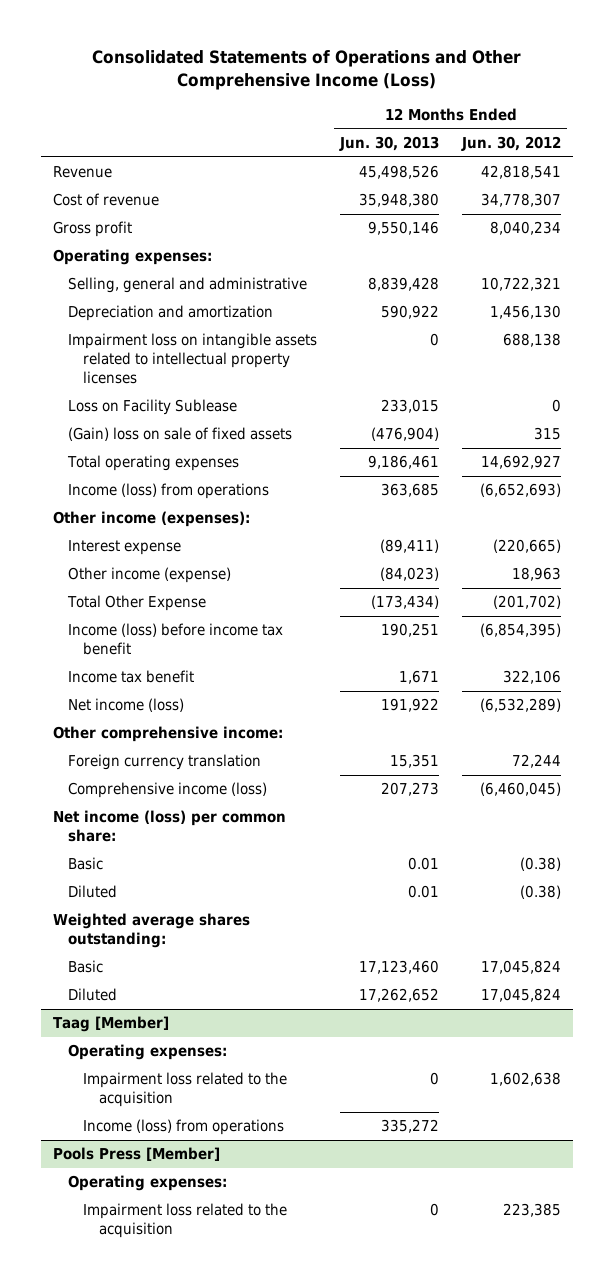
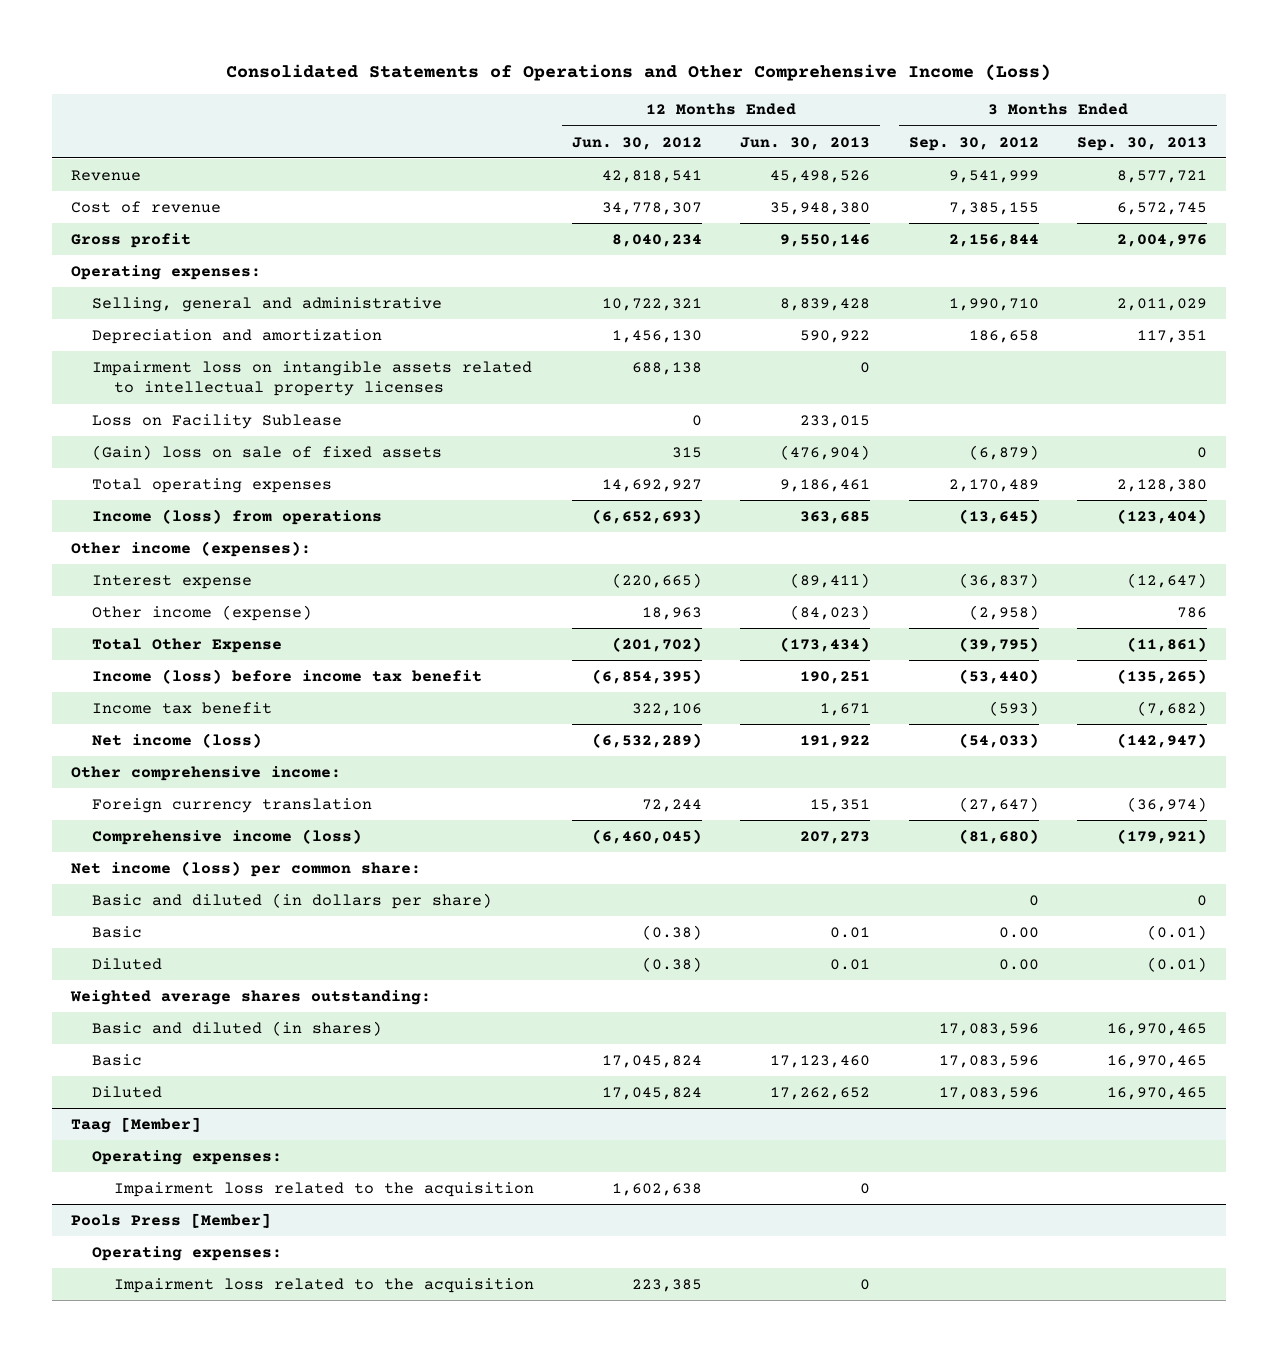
- | 12 Months Ended Jun. 30, 2013 | 12 Months Ended Jun. 30, 2012
+ | 12 Months Ended Jun. 30, 2012 | 12 Months Ended Jun. 30, 2013 | 3 Months Ended Sep. 30, 2012 | 3 Months Ended Sep. 30, 2013
+ Basic and diluted (in dollars per share) | | | 0 | 0
+ Basic and diluted (in shares) | | | 17,083,596 | 16,970,465
@ Taag [Member]
- Income (loss) from operations | 335,272 |

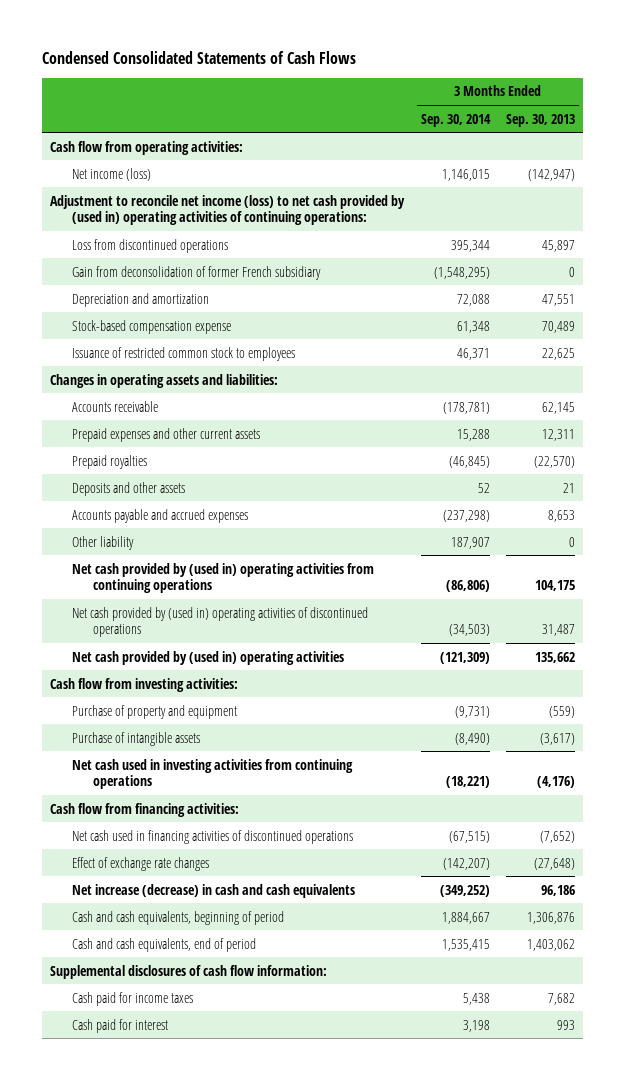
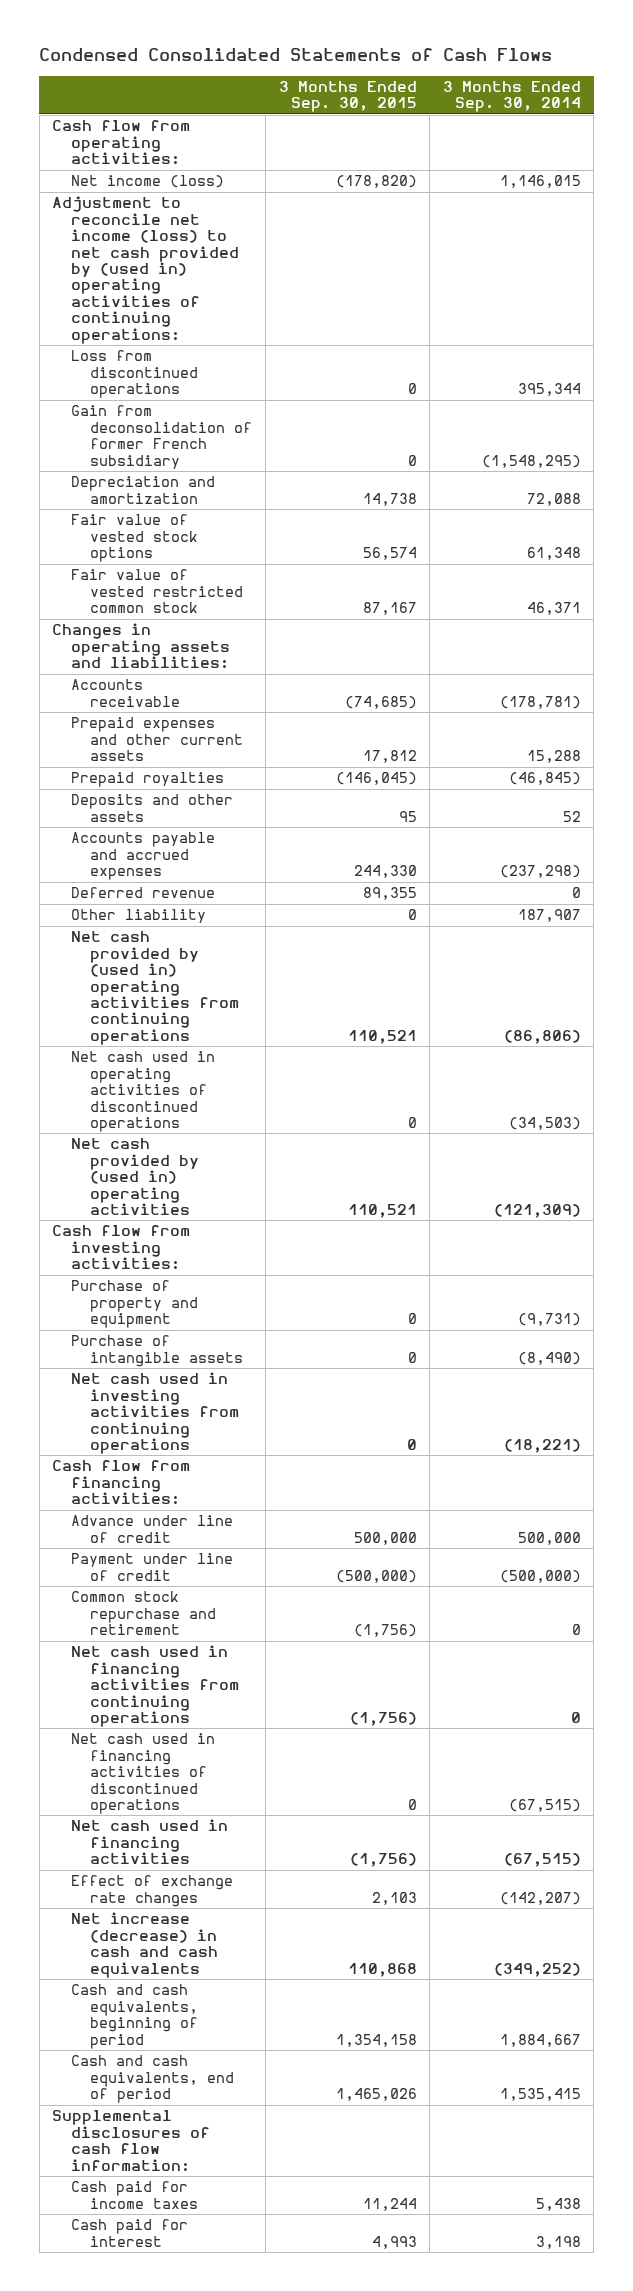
- | 3 Months Ended Sep. 30, 2014 | 3 Months Ended Sep. 30, 2013
+ | 3 Months Ended Sep. 30, 2015 | 3 Months Ended Sep. 30, 2014
- Stock-based compensation expense | 61,348 | 70,489
- Issuance of restricted common stock to employees | 46,371 | 22,625
+ Fair value of vested stock options | 56,574 | 61,348
+ Fair value of vested restricted common stock | 87,167 | 46,371
+ Deferred revenue | 89,355 | 0
- Net cash provided by (used in) operating activities of discontinued operations | (34,503) | 31,487
+ Net cash used in operating activities of discontinued operations | 0 | (34,503)
+ Advance under line of credit | 500,000 | 500,000
+ Payment under line of credit | (500,000) | (500,000)
+ Common stock repurchase and retirement | (1,756) | 0
+ Net cash used in financing activities from continuing operations | (1,756) | 0
+ Net cash used in financing activities | (1,756) | (67,515)

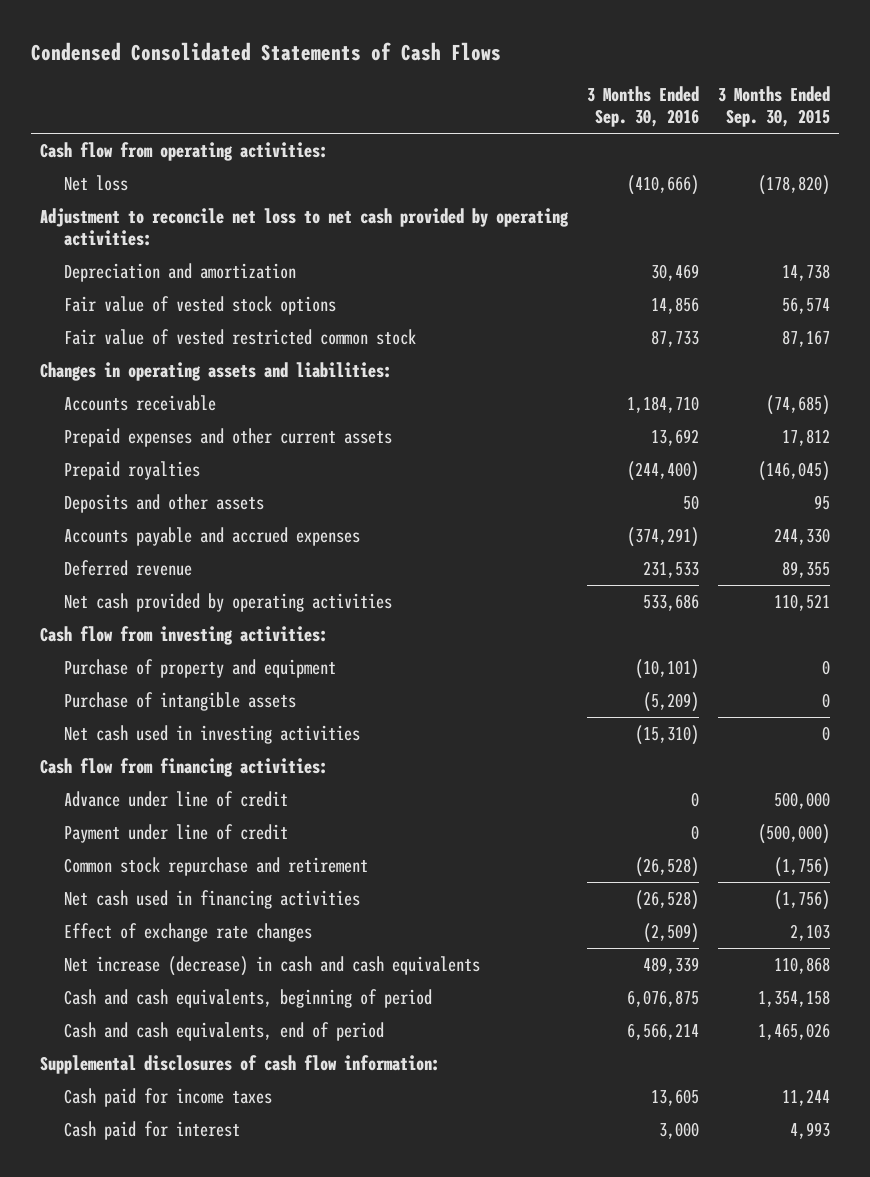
- | 3 Months Ended Sep. 30, 2015 | 3 Months Ended Sep. 30, 2014
+ | 3 Months Ended Sep. 30, 2016 | 3 Months Ended Sep. 30, 2015
- Net income (loss) | (178,820) | 1,146,015
- Adjustment to reconcile net income (loss) to net cash provided by (used in) operating activities of continuing operations:
- Loss from discontinued operations | 0 | 395,344
- Gain from deconsolidation of former French subsidiary | 0 | (1,548,295)
+ Net loss | (410,666) | (178,820)
+ Adjustment to reconcile net loss to net cash provided by operating activities:
- Other liability | 0 | 187,907
- Net cash provided by (used in) operating activities from continuing operations | 110,521 | (86,806)
- Net cash used in operating activities of discontinued operations | 0 | (34,503)
- Net cash provided by (used in) operating activities | 110,521 | (121,309)
+ Net cash provided by operating activities | 533,686 | 110,521
- Net cash used in investing activities from continuing operations | 0 | (18,221)
+ Net cash used in investing activities | (15,310) | 0
- Net cash used in financing activities from continuing operations | (1,756) | 0
- Net cash used in financing activities of discontinued operations | 0 | (67,515)

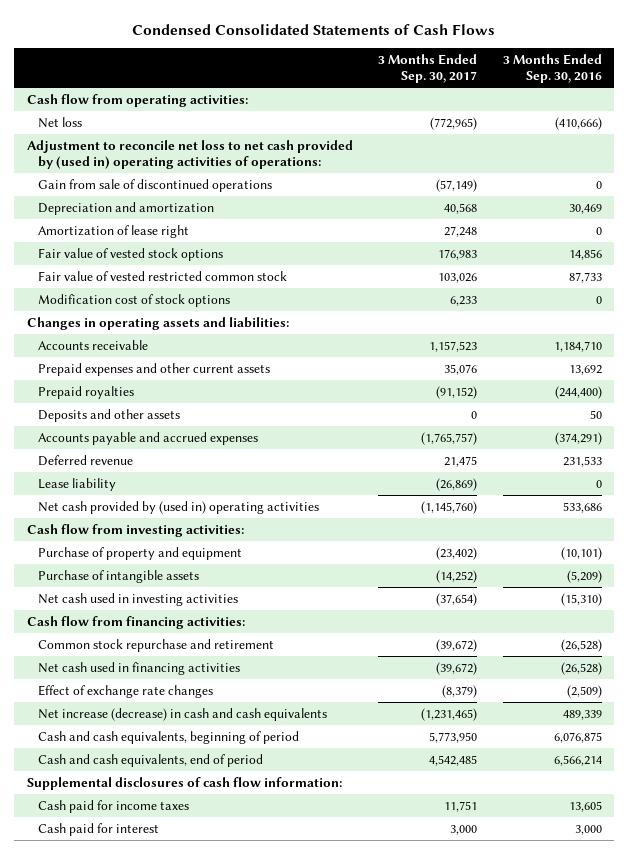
- | 3 Months Ended Sep. 30, 2016 | 3 Months Ended Sep. 30, 2015
+ | 3 Months Ended Sep. 30, 2017 | 3 Months Ended Sep. 30, 2016
- Adjustment to reconcile net loss to net cash provided by operating activities:
+ Adjustment to reconcile net loss to net cash provided by (used in) operating activities of operations:
+ Gain from sale of discontinued operations | (57,149) | 0
+ Amortization of lease right | 27,248 | 0
+ Modification cost of stock options | 6,233 | 0
- Net cash provided by operating activities | 533,686 | 110,521
+ Lease liability | (26,869) | 0
+ Net cash provided by (used in) operating activities | (1,145,760) | 533,686
- Advance under line of credit | 0 | 500,000
- Payment under line of credit | 0 | (500,000)

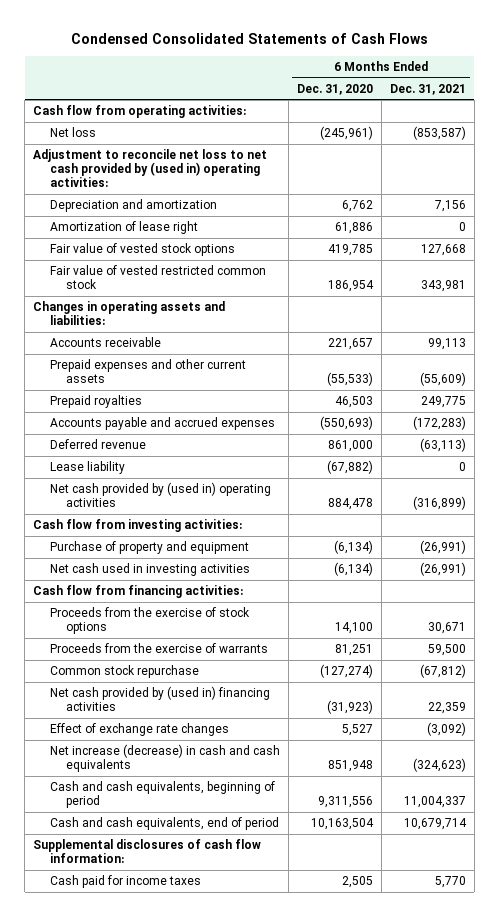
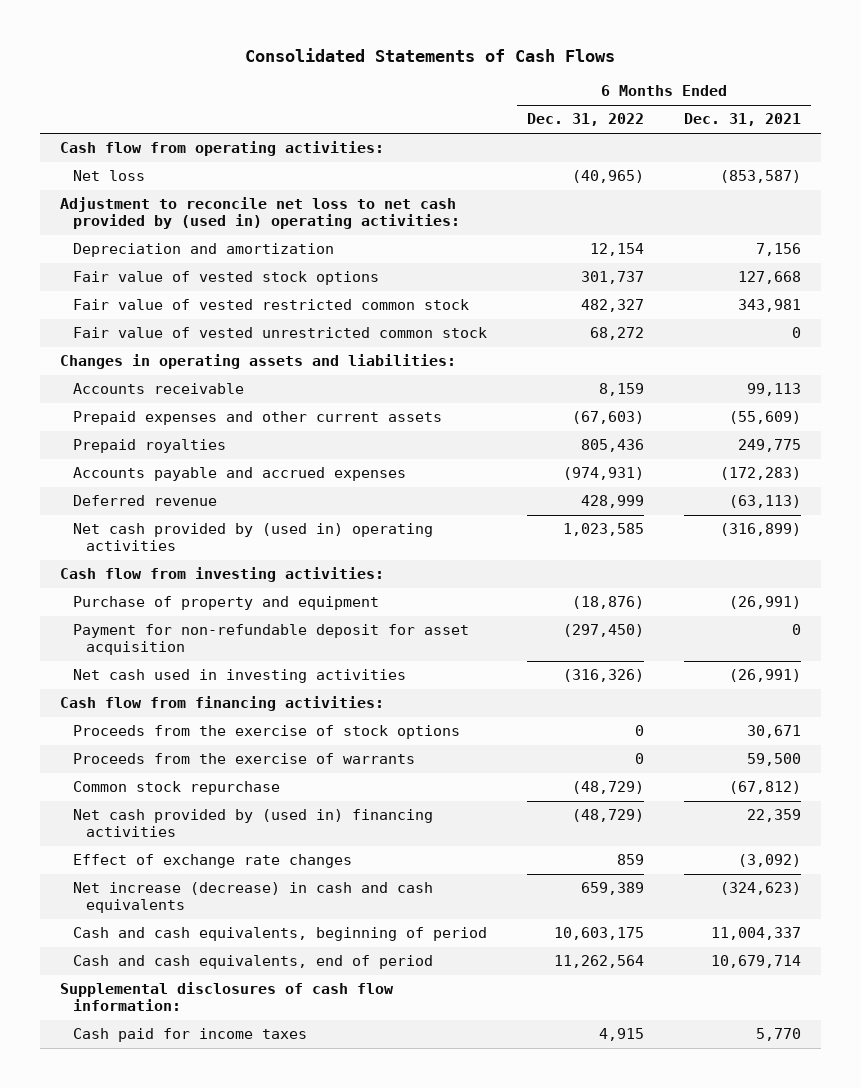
- Condensed Consolidated Statements of Cash Flows
+ Consolidated Statements of Cash Flows
- | 6 Months Ended Dec. 31, 2020 | 6 Months Ended Dec. 31, 2021
+ | 6 Months Ended Dec. 31, 2022 | 6 Months Ended Dec. 31, 2021
- Amortization of lease right | 61,886 | 0
+ Fair value of vested unrestricted common stock | 68,272 | 0
- Lease liability | (67,882) | 0
+ Payment for non-refundable deposit for asset acquisition | (297,450) | 0

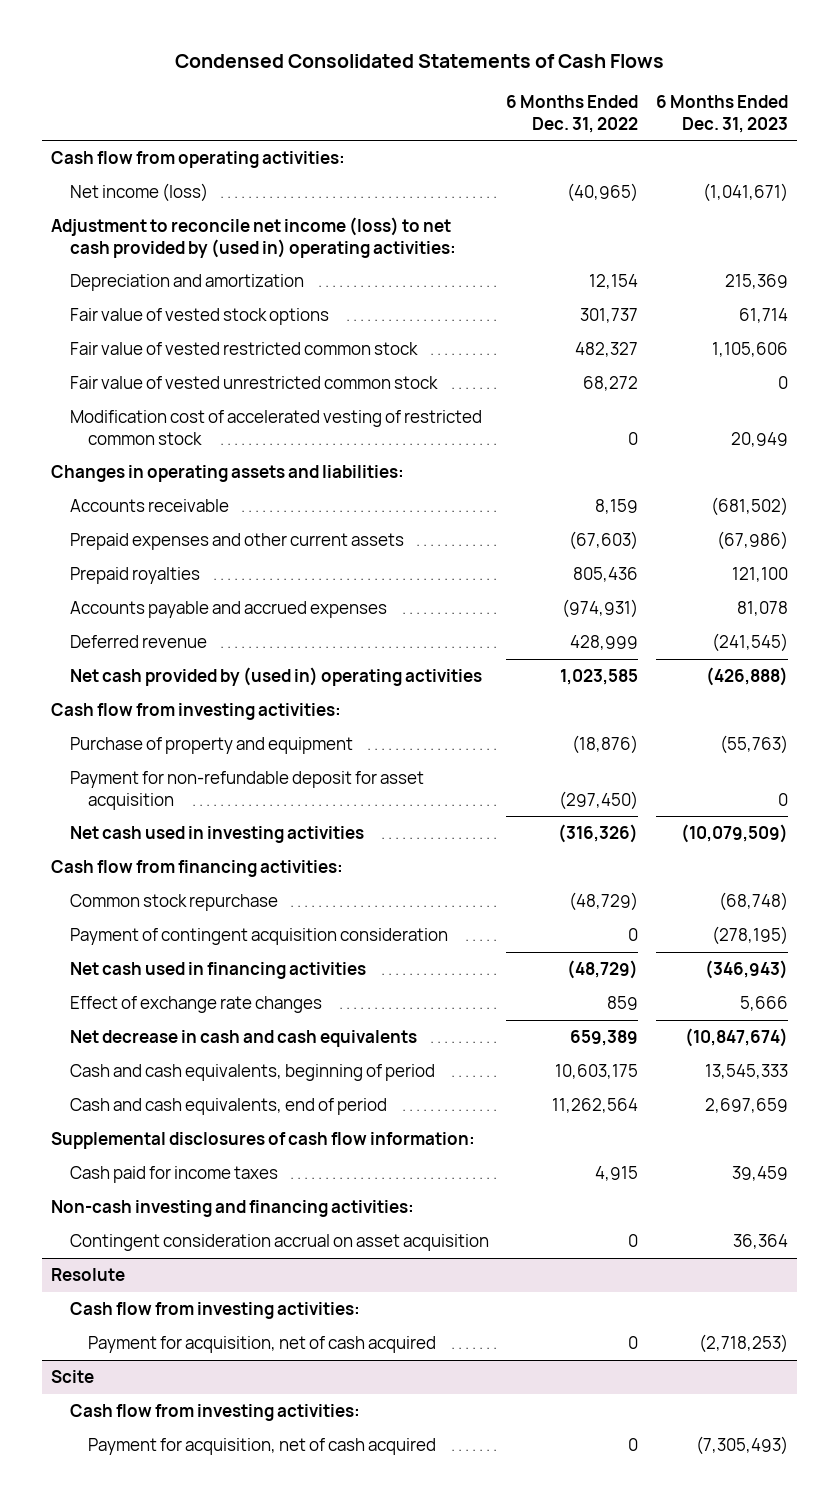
- Consolidated Statements of Cash Flows
+ Condensed Consolidated Statements of Cash Flows
- | 6 Months Ended Dec. 31, 2022 | 6 Months Ended Dec. 31, 2021
+ | 6 Months Ended Dec. 31, 2022 | 6 Months Ended Dec. 31, 2023
- Net loss | (40,965) | (853,587)
- Adjustment to reconcile net loss to net cash provided by (used in) operating activities:
+ Net income (loss) | (40,965) | (1,041,671)
+ Adjustment to reconcile net income (loss) to net cash provided by (used in) operating activities:
+ Modification cost of accelerated vesting of restricted common stock | 0 | 20,949
- Proceeds from the exercise of stock options | 0 | 30,671
- Proceeds from the exercise of warrants | 0 | 59,500
- Net cash provided by (used in) financing activities | (48,729) | 22,359
+ Payment of contingent acquisition consideration | 0 | (278,195)
+ Net cash used in financing activities | (48,729) | (346,943)
- Net increase (decrease) in cash and cash equivalents | 659,389 | (324,623)
+ Net decrease in cash and cash equivalents | 659,389 | (10,847,674)
+ Non-cash investing and financing activities:
+ Contingent consideration accrual on asset acquisition | 0 | 36,364
+ Resolute
+ Cash flow from investing activities:
+ Payment for acquisition, net of cash acquired | 0 | (2,718,253)
+ Scite
+ Cash flow from investing activities:
+ Payment for acquisition, net of cash acquired | 0 | (7,305,493)

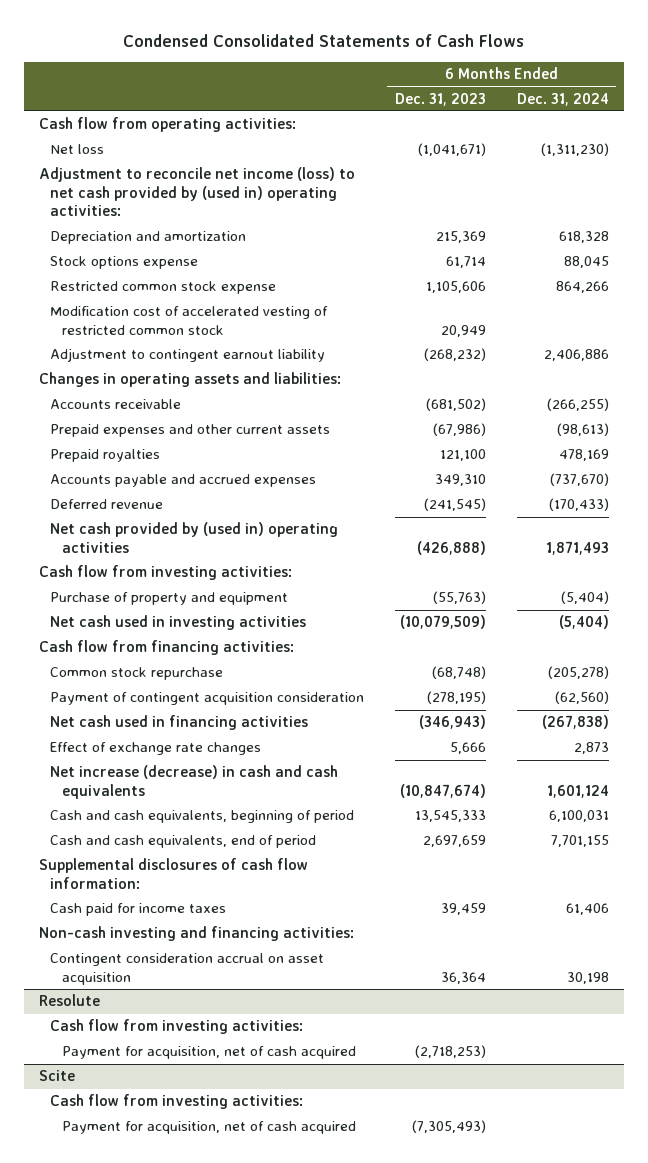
- | 6 Months Ended Dec. 31, 2022 | 6 Months Ended Dec. 31, 2023
+ | 6 Months Ended Dec. 31, 2023 | 6 Months Ended Dec. 31, 2024
- Net income (loss) | (40,965) | (1,041,671)
+ Net loss | (1,041,671) | (1,311,230)
- Fair value of vested stock options | 301,737 | 61,714
- Fair value of vested restricted common stock | 482,327 | 1,105,606
- Fair value of vested unrestricted common stock | 68,272 | 0
+ Stock options expense | 61,714 | 88,045
+ Restricted common stock expense | 1,105,606 | 864,266
+ Adjustment to contingent earnout liability | (268,232) | 2,406,886
- Accounts payable and accrued expenses | (974,931) | 81,078
+ Accounts payable and accrued expenses | 349,310 | (737,670)
- Payment for non-refundable deposit for asset acquisition | (297,450) | 0
- Net decrease in cash and cash equivalents | 659,389 | (10,847,674)
+ Net increase (decrease) in cash and cash equivalents | (10,847,674) | 1,601,124

